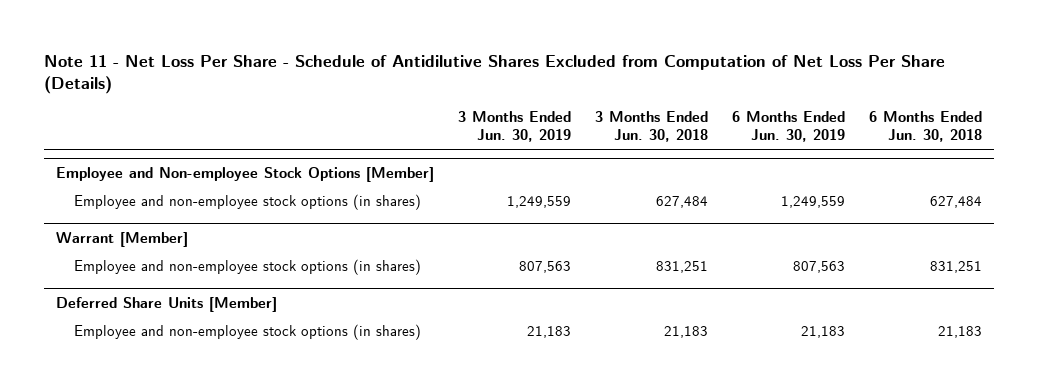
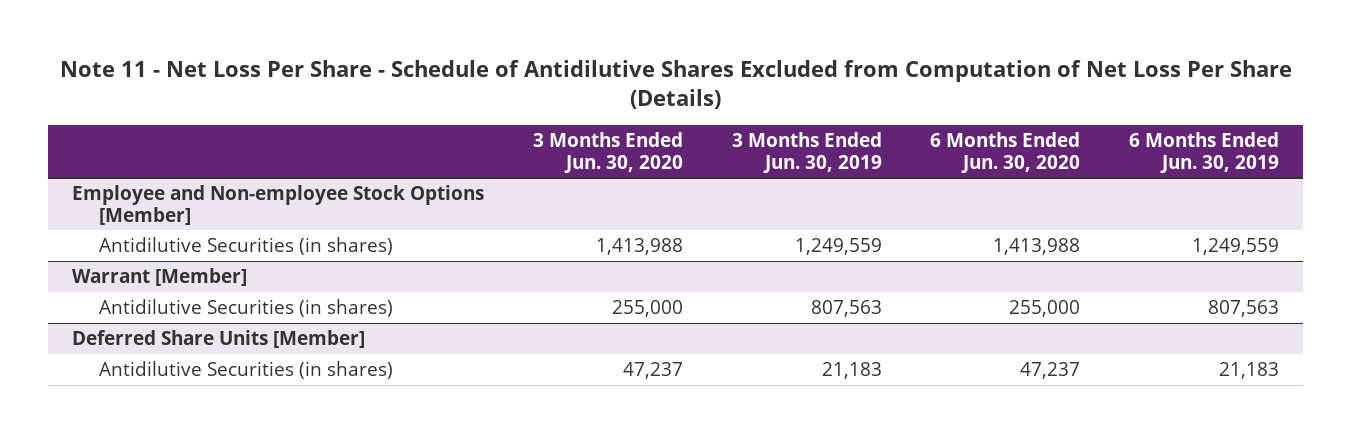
- | 3 Months Ended Jun. 30, 2019 | 3 Months Ended Jun. 30, 2018 | 6 Months Ended Jun. 30, 2019 | 6 Months Ended Jun. 30, 2018
+ | 3 Months Ended Jun. 30, 2020 | 3 Months Ended Jun. 30, 2019 | 6 Months Ended Jun. 30, 2020 | 6 Months Ended Jun. 30, 2019
@ Employee and Non-employee Stock Options [Member]
- Employee and non-employee stock options (in shares) | 1,249,559 | 627,484 | 1,249,559 | 627,484
+ Antidilutive Securities (in shares) | 1,413,988 | 1,249,559 | 1,413,988 | 1,249,559
@ Warrant [Member]
- Employee and non-employee stock options (in shares) | 807,563 | 831,251 | 807,563 | 831,251
+ Antidilutive Securities (in shares) | 255,000 | 807,563 | 255,000 | 807,563
@ Deferred Share Units [Member]
- Employee and non-employee stock options (in shares) | 21,183 | 21,183 | 21,183 | 21,183
+ Antidilutive Securities (in shares) | 47,237 | 21,183 | 47,237 | 21,183

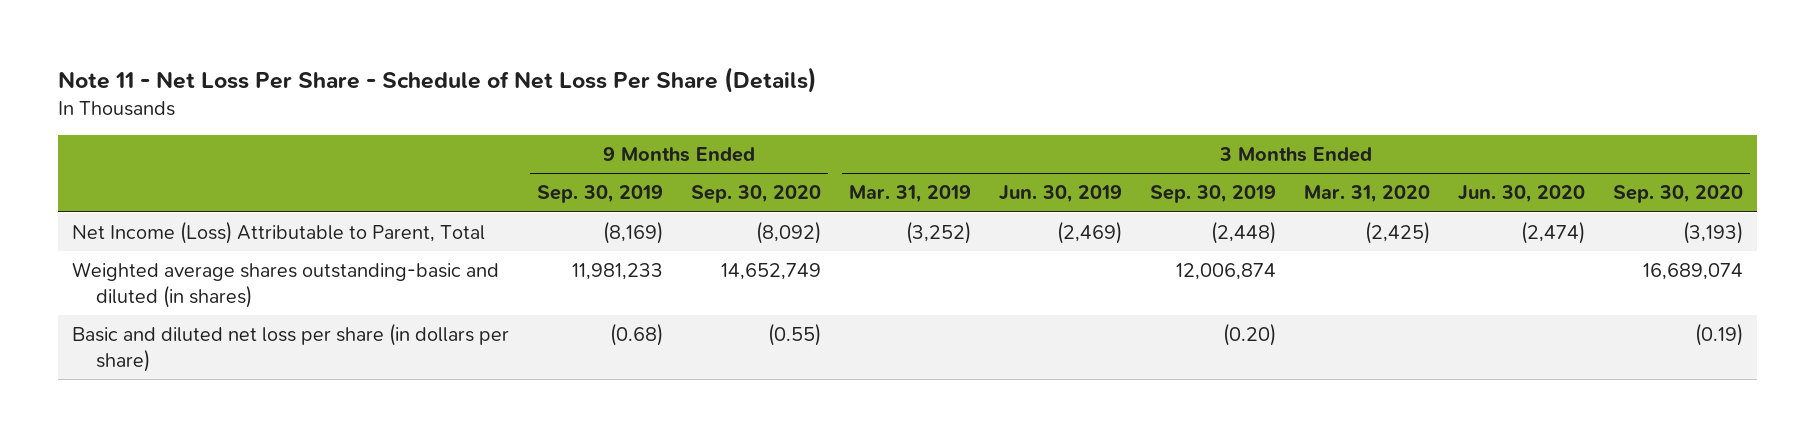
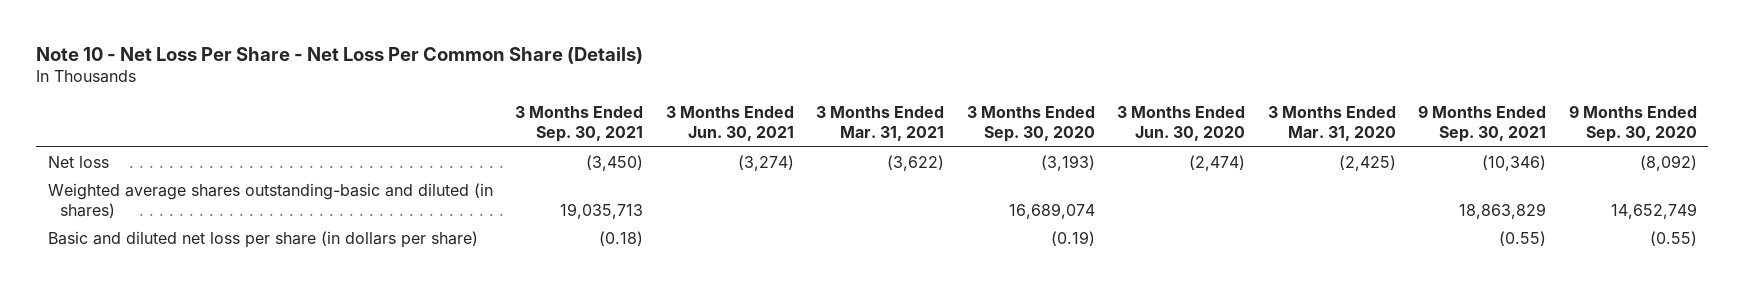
- Note 11 - Net Loss Per Share - Schedule of Net Loss Per Share (Details)
+ Note 10 - Net Loss Per Share - Net Loss Per Common Share (Details)
- | 9 Months Ended Sep. 30, 2019 | 9 Months Ended Sep. 30, 2020 | 3 Months Ended Mar. 31, 2019 | 3 Months Ended Jun. 30, 2019 | 3 Months Ended Sep. 30, 2019 | 3 Months Ended Mar. 31, 2020 | 3 Months Ended Jun. 30, 2020 | 3 Months Ended Sep. 30, 2020
+ | 3 Months Ended Sep. 30, 2021 | 3 Months Ended Jun. 30, 2021 | 3 Months Ended Mar. 31, 2021 | 3 Months Ended Sep. 30, 2020 | 3 Months Ended Jun. 30, 2020 | 3 Months Ended Mar. 31, 2020 | 9 Months Ended Sep. 30, 2021 | 9 Months Ended Sep. 30, 2020
- Net Income (Loss) Attributable to Parent, Total | (8,169) | (8,092) | (3,252) | (2,469) | (2,448) | (2,425) | (2,474) | (3,193)
+ Net loss | (3,450) | (3,274) | (3,622) | (3,193) | (2,474) | (2,425) | (10,346) | (8,092)

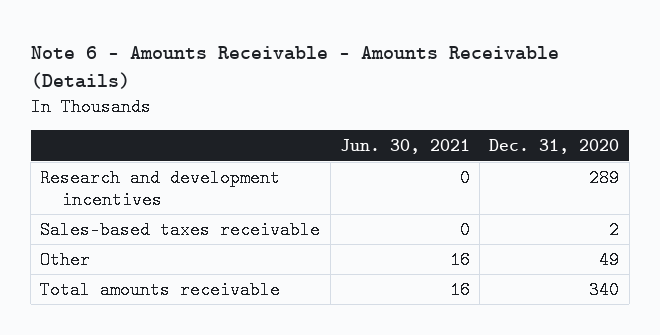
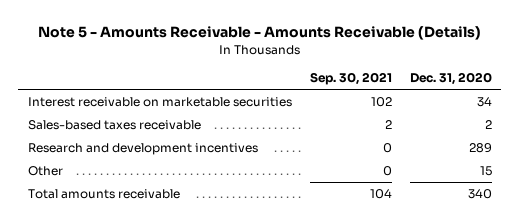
- Note 6 - Amounts Receivable - Amounts Receivable (Details)
+ Note 5 - Amounts Receivable - Amounts Receivable (Details)
- | Jun. 30, 2021 | Dec. 31, 2020
+ | Sep. 30, 2021 | Dec. 31, 2020
+ Interest receivable on marketable securities | 102 | 34
- Other | 16 | 49
moved down: Research and development incentives | 0 | 289
+ Other | 0 | 15

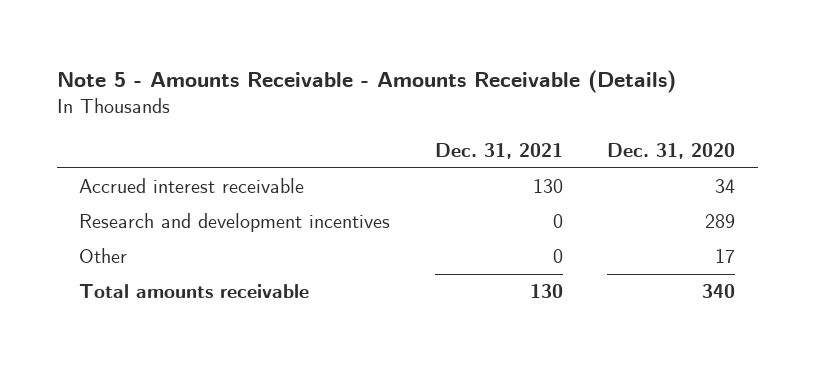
- | Sep. 30, 2021 | Dec. 31, 2020
+ | Dec. 31, 2021 | Dec. 31, 2020
- Interest receivable on marketable securities | 102 | 34
- Sales-based taxes receivable | 2 | 2
+ Accrued interest receivable | 130 | 34
- Other | 0 | 15
+ Other | 0 | 17

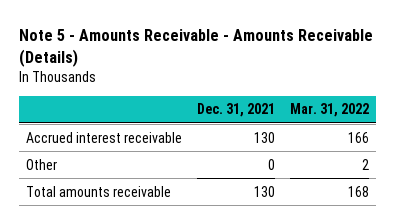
- | Dec. 31, 2021 | Dec. 31, 2020
+ | Dec. 31, 2021 | Mar. 31, 2022
- Research and development incentives | 0 | 289

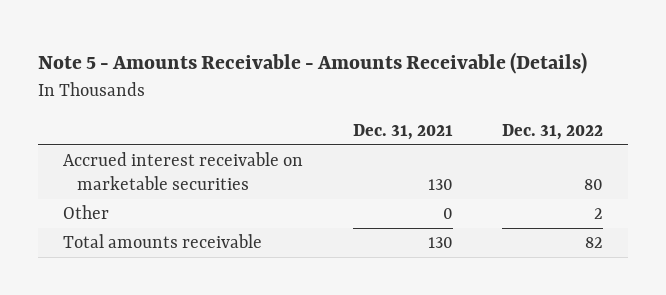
- | Dec. 31, 2021 | Mar. 31, 2022
+ | Dec. 31, 2021 | Dec. 31, 2022
- Accrued interest receivable | 130 | 166
+ Accrued interest receivable on marketable securities | 130 | 80

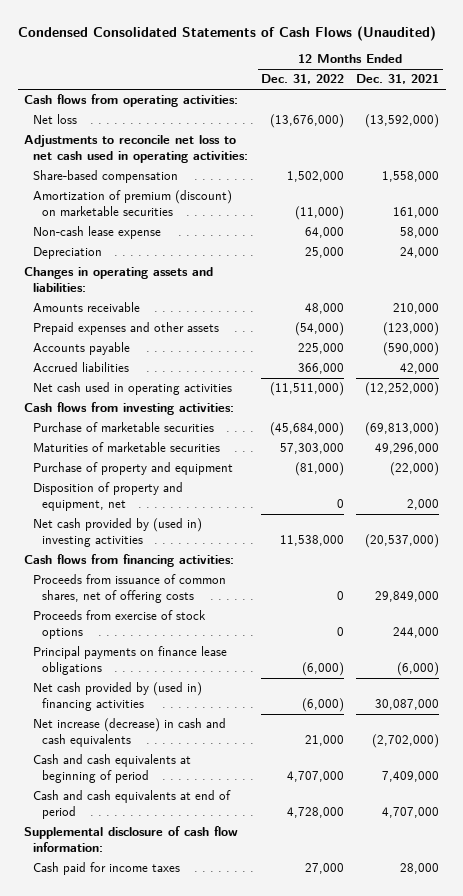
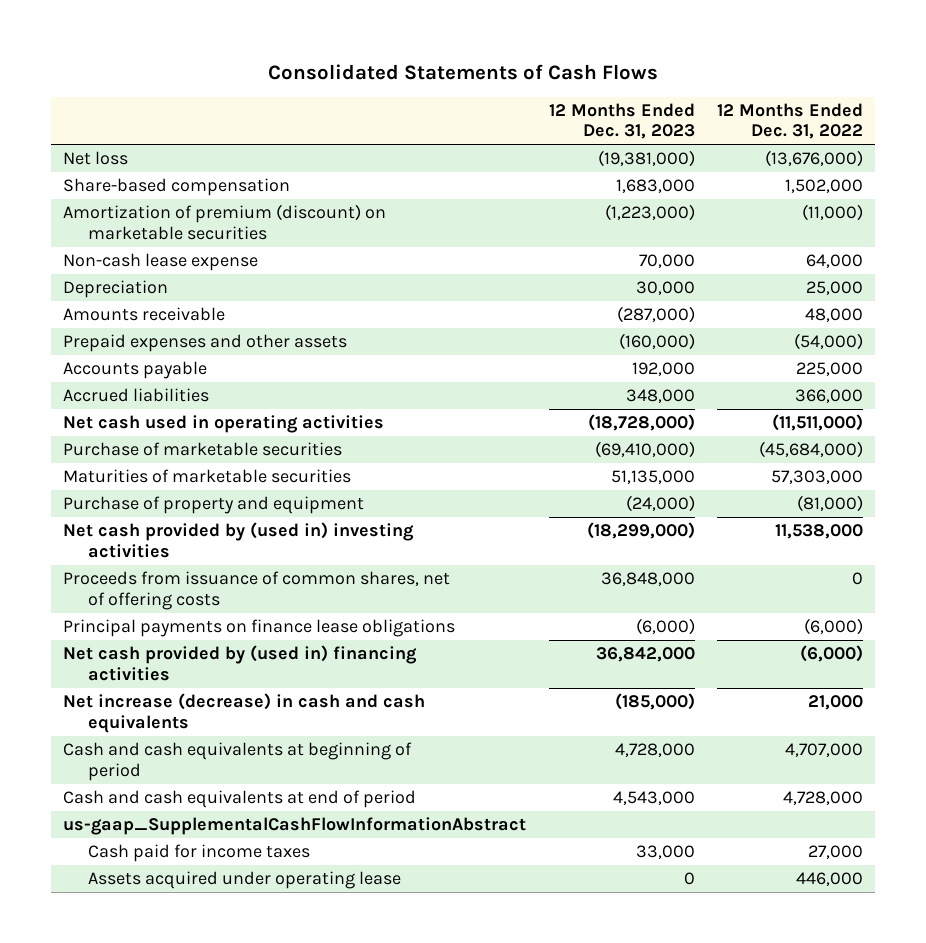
- Condensed Consolidated Statements of Cash Flows (Unaudited)
+ Consolidated Statements of Cash Flows
- | 12 Months Ended Dec. 31, 2022 | 12 Months Ended Dec. 31, 2021
+ | 12 Months Ended Dec. 31, 2023 | 12 Months Ended Dec. 31, 2022
- Cash flows from operating activities:
- Adjustments to reconcile net loss to net cash used in operating activities:
- Changes in operating assets and liabilities:
- Cash flows from investing activities:
- Disposition of property and equipment, net | 0 | 2,000
- Cash flows from financing activities:
- Proceeds from exercise of stock options | 0 | 244,000
- Supplemental disclosure of cash flow information:
+ us-gaap_SupplementalCashFlowInformationAbstract
+ Assets acquired under operating lease | 0 | 446,000

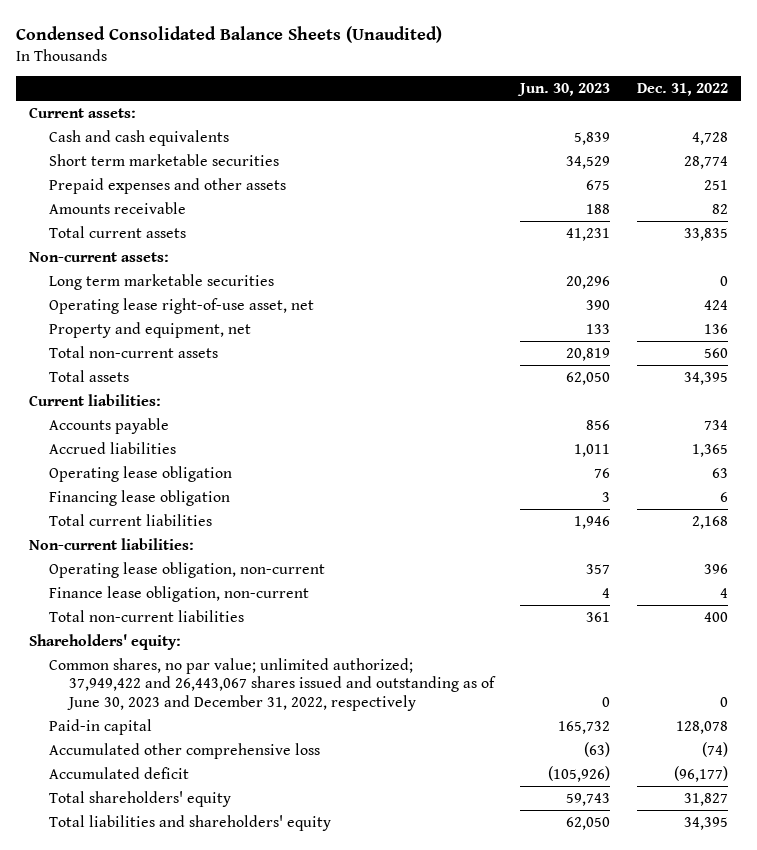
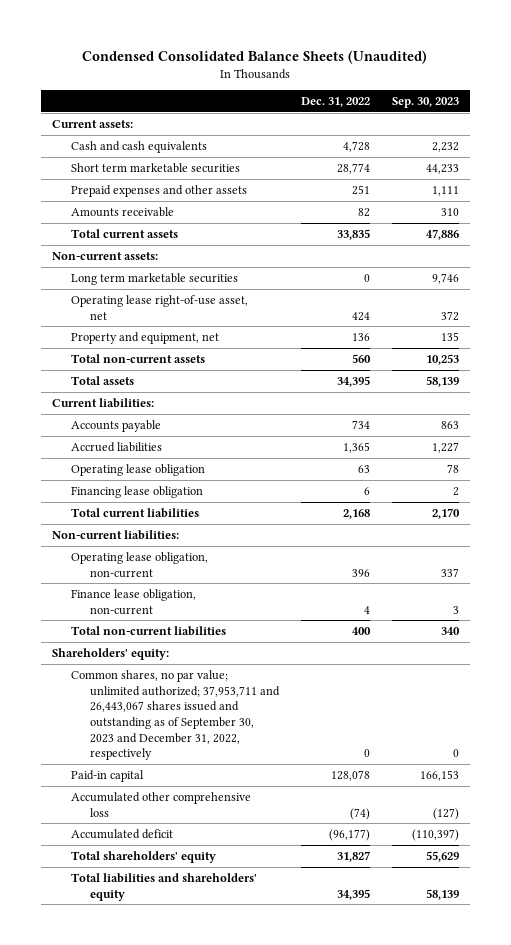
- | Jun. 30, 2023 | Dec. 31, 2022
+ | Dec. 31, 2022 | Sep. 30, 2023
- Common shares, no par value; unlimited authorized; 37,949,422 and 26,443,067 shares issued and outstanding as of June 30, 2023 and December 31, 2022, respectively | 0 | 0
+ Common shares, no par value; unlimited authorized; 37,953,711 and 26,443,067 shares issued and outstanding as of September 30, 2023 and December 31, 2022, respectively | 0 | 0

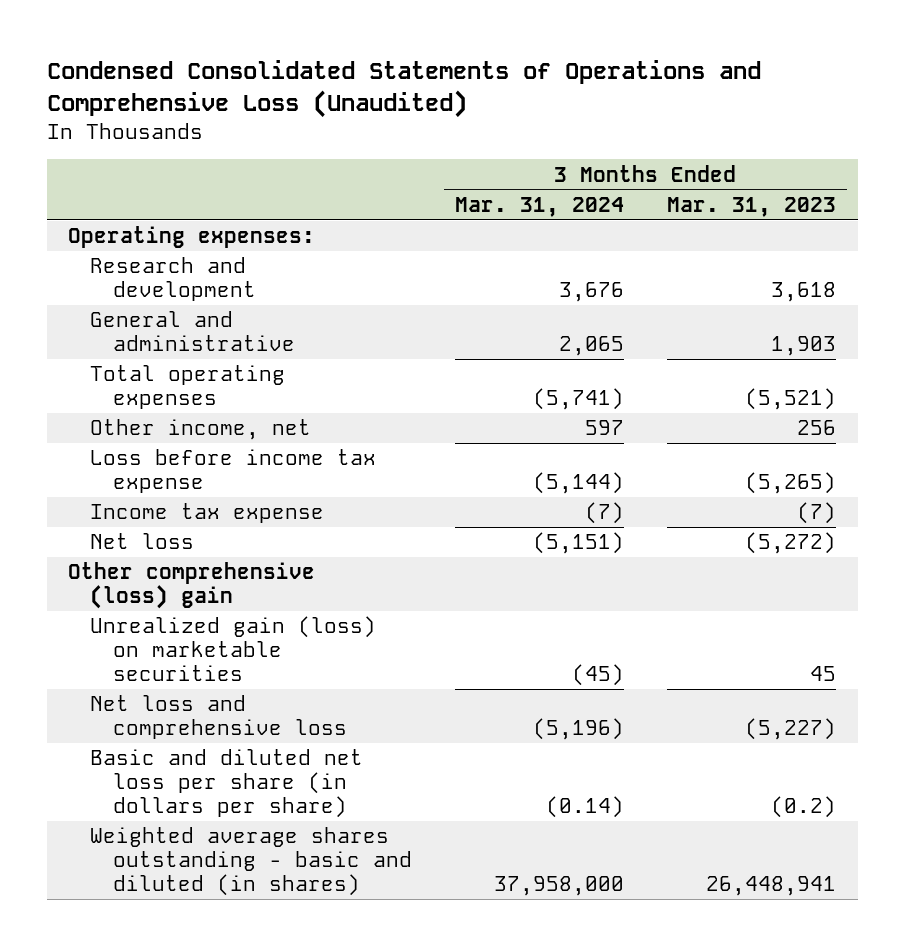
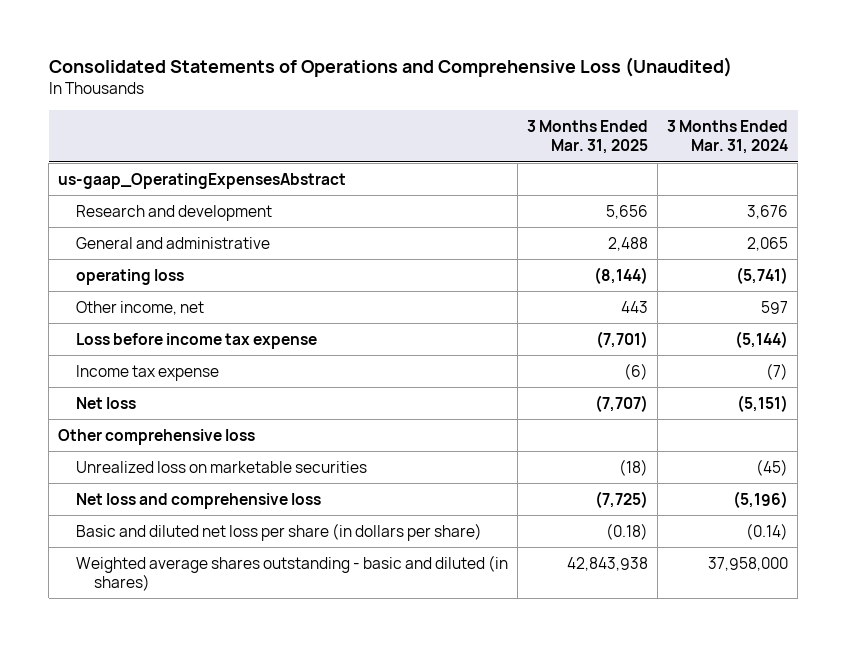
- Condensed Consolidated Statements of Operations and Comprehensive Loss (Unaudited)
+ Consolidated Statements of Operations and Comprehensive Loss (Unaudited)
- | 3 Months Ended Mar. 31, 2024 | 3 Months Ended Mar. 31, 2023
+ | 3 Months Ended Mar. 31, 2025 | 3 Months Ended Mar. 31, 2024
- Operating expenses:
+ us-gaap_OperatingExpensesAbstract
- Total operating expenses | (5,741) | (5,521)
+ operating loss | (8,144) | (5,741)
- Other comprehensive (loss) gain
- Unrealized gain (loss) on marketable securities | (45) | 45
+ Other comprehensive loss
+ Unrealized loss on marketable securities | (18) | (45)

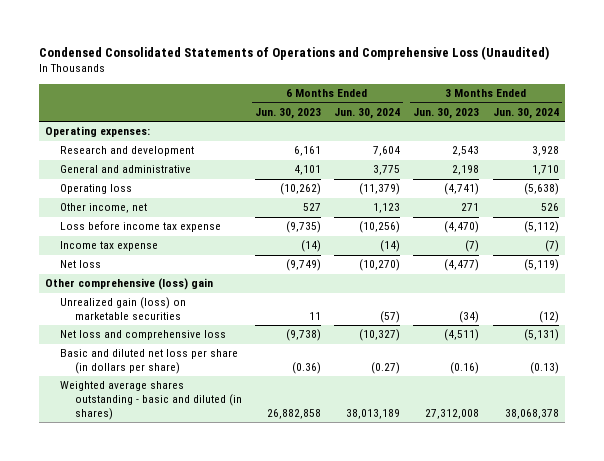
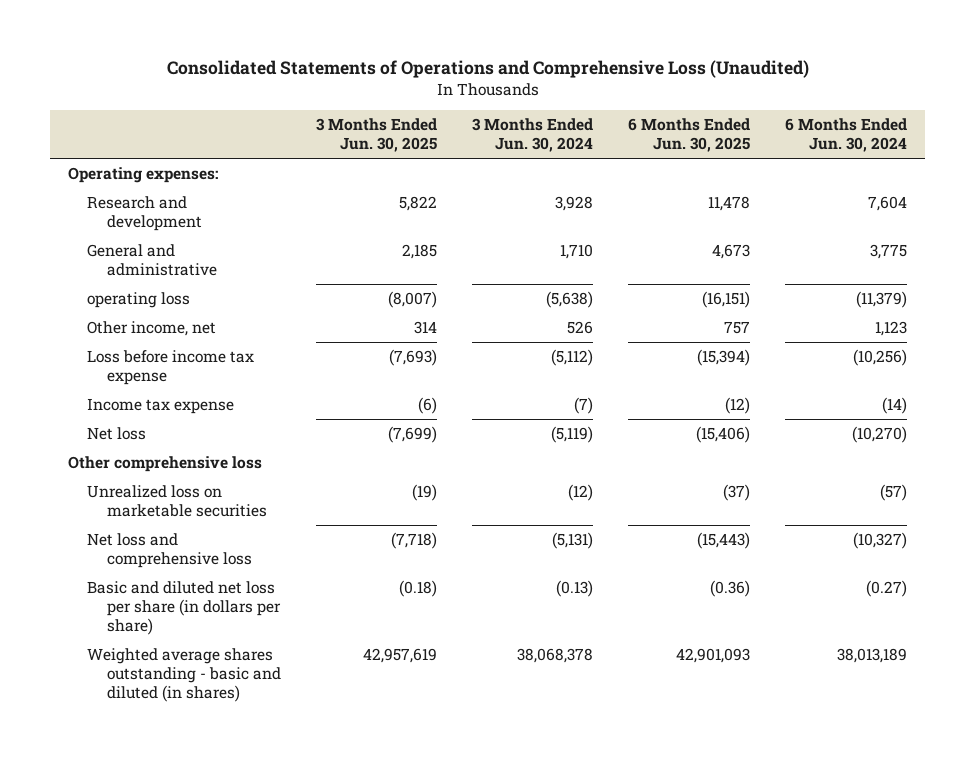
- Condensed Consolidated Statements of Operations and Comprehensive Loss (Unaudited)
+ Consolidated Statements of Operations and Comprehensive Loss (Unaudited)
- | 6 Months Ended Jun. 30, 2023 | 6 Months Ended Jun. 30, 2024 | 3 Months Ended Jun. 30, 2023 | 3 Months Ended Jun. 30, 2024
+ | 3 Months Ended Jun. 30, 2025 | 3 Months Ended Jun. 30, 2024 | 6 Months Ended Jun. 30, 2025 | 6 Months Ended Jun. 30, 2024
- Operating loss | (10,262) | (11,379) | (4,741) | (5,638)
+ operating loss | (8,007) | (5,638) | (16,151) | (11,379)
- Other comprehensive (loss) gain
- Unrealized gain (loss) on marketable securities | 11 | (57) | (34) | (12)
+ Other comprehensive loss
+ Unrealized loss on marketable securities | (19) | (12) | (37) | (57)

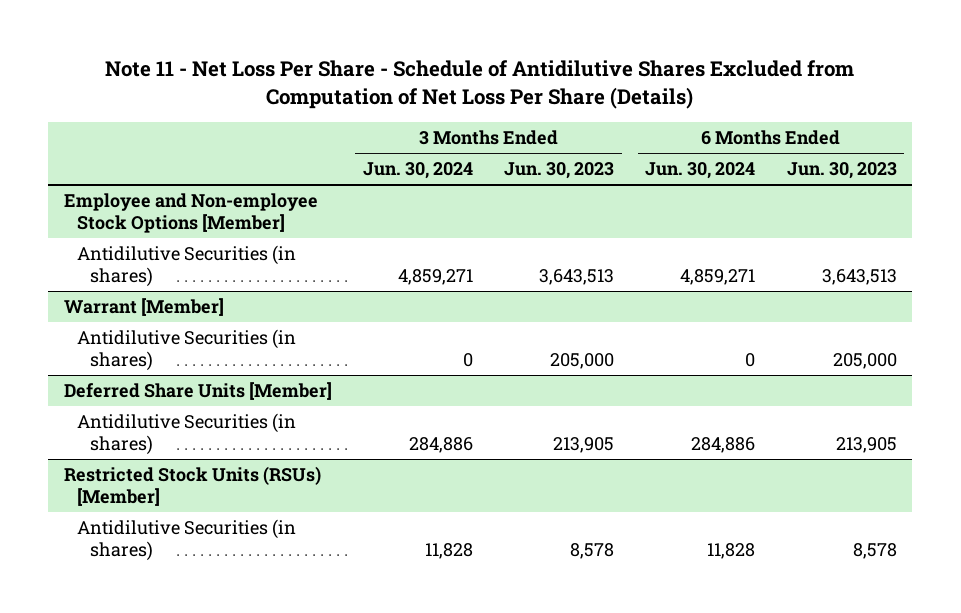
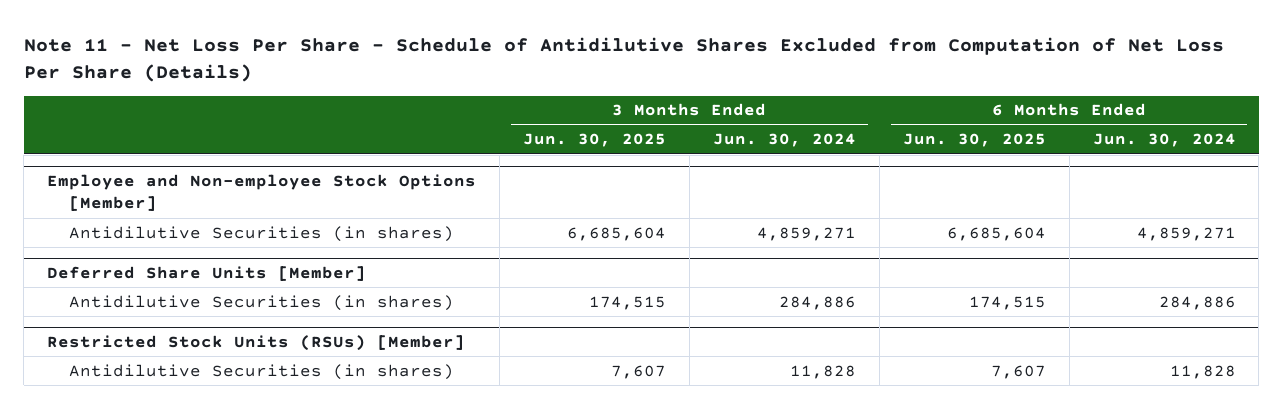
- | 3 Months Ended Jun. 30, 2024 | 3 Months Ended Jun. 30, 2023 | 6 Months Ended Jun. 30, 2024 | 6 Months Ended Jun. 30, 2023
+ | 3 Months Ended Jun. 30, 2025 | 3 Months Ended Jun. 30, 2024 | 6 Months Ended Jun. 30, 2025 | 6 Months Ended Jun. 30, 2024
- Warrant [Member]
- Antidilutive Securities (in shares) | 0 | 205,000 | 0 | 205,000

